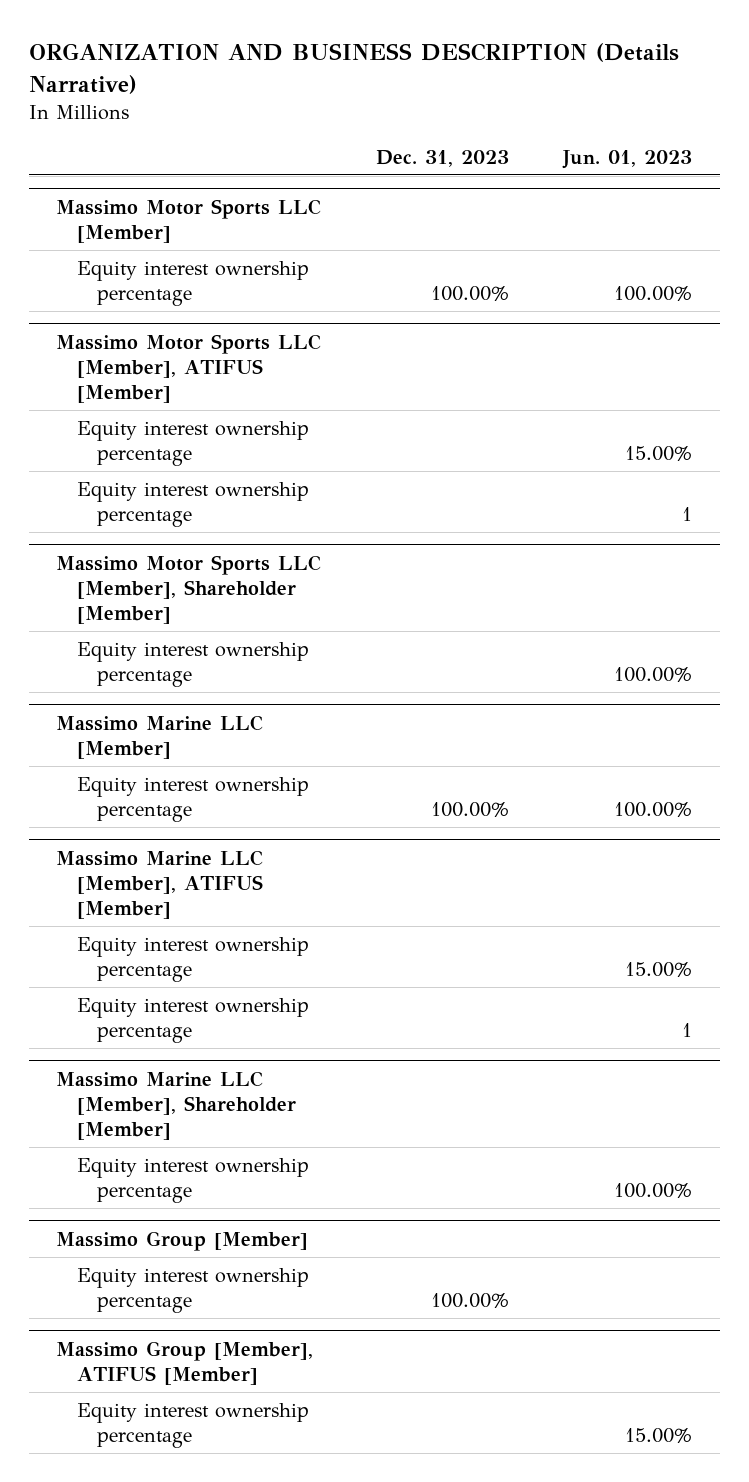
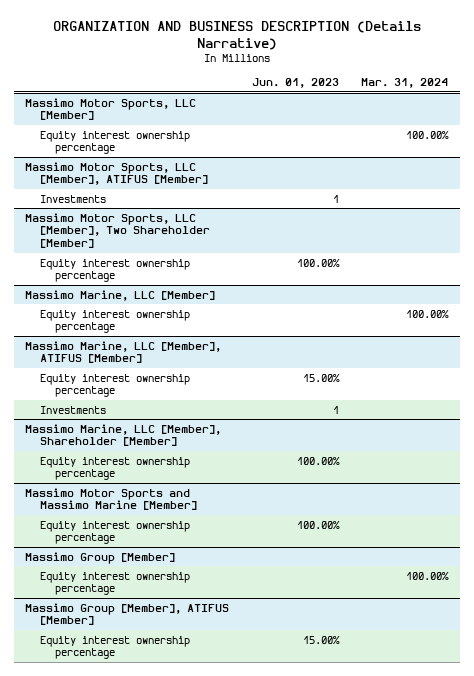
- | Dec. 31, 2023 | Jun. 01, 2023
+ | Jun. 01, 2023 | Mar. 31, 2024
- Massimo Motor Sports LLC [Member]
+ Massimo Motor Sports, LLC [Member]
+ Equity interest ownership percentage | | 100.00%
+ Massimo Motor Sports, LLC [Member], ATIFUS [Member]
+ Investments | 1 |
+ Massimo Motor Sports, LLC [Member], Two Shareholder [Member]
- Massimo Motor Sports LLC [Member], ATIFUS [Member]
+ Massimo Marine, LLC [Member]
+ Equity interest ownership percentage | | 100.00%
+ Massimo Marine, LLC [Member], ATIFUS [Member]
- Equity interest ownership percentage | | 1
- Massimo Motor Sports LLC [Member], Shareholder [Member]
- Equity interest ownership percentage | | 100.00%
- Massimo Marine LLC [Member]
+ Investments | 1 |
+ Massimo Marine, LLC [Member], Shareholder [Member]
- Massimo Marine LLC [Member], ATIFUS [Member]
- Equity interest ownership percentage | | 15.00%
- Equity interest ownership percentage | | 1
- Massimo Marine LLC [Member], Shareholder [Member]
+ Massimo Motor Sports and Massimo Marine [Member]

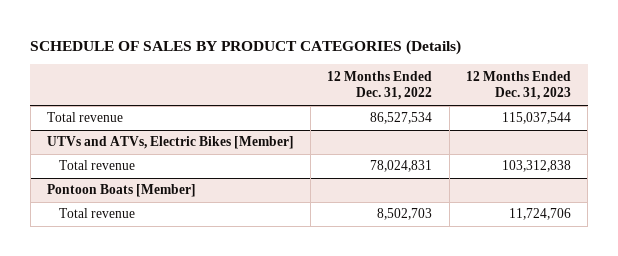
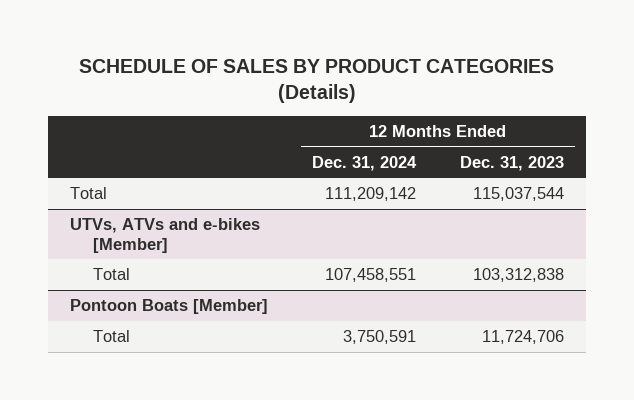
- | 12 Months Ended Dec. 31, 2022 | 12 Months Ended Dec. 31, 2023
+ | 12 Months Ended Dec. 31, 2024 | 12 Months Ended Dec. 31, 2023
- Total revenue | 86,527,534 | 115,037,544
- UTVs and ATVs, Electric Bikes [Member]
- Total revenue | 78,024,831 | 103,312,838
+ Total | 111,209,142 | 115,037,544
+ UTVs, ATVs and e-bikes [Member]
+ Total | 107,458,551 | 103,312,838
@ Pontoon Boats [Member]
- Total revenue | 8,502,703 | 11,724,706
+ Total | 3,750,591 | 11,724,706

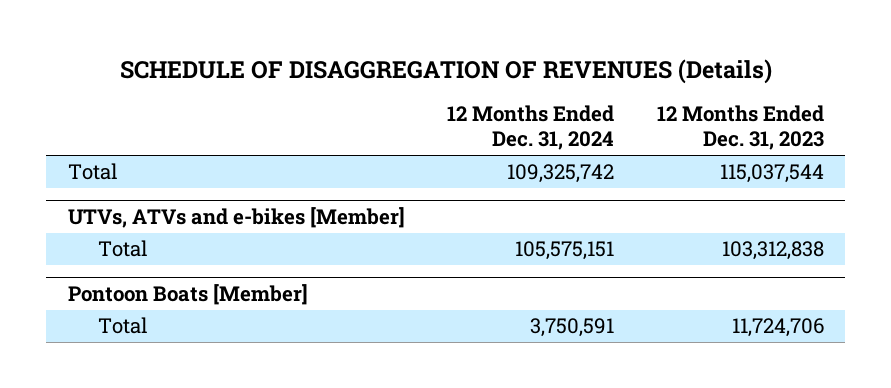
- SCHEDULE OF SALES BY PRODUCT CATEGORIES (Details)
+ SCHEDULE OF DISAGGREGATION OF REVENUES (Details)
- Total | 111,209,142 | 115,037,544
+ Total | 109,325,742 | 115,037,544
@ UTVs, ATVs and e-bikes [Member]
- Total | 107,458,551 | 103,312,838
+ Total | 105,575,151 | 103,312,838

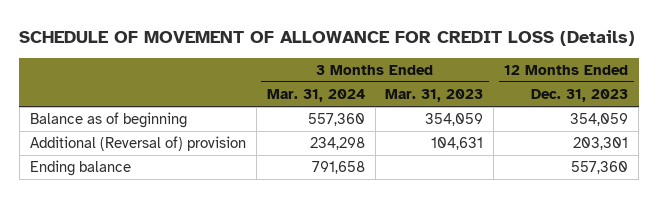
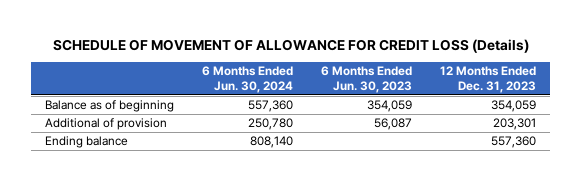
- | 3 Months Ended Mar. 31, 2024 | 3 Months Ended Mar. 31, 2023 | 12 Months Ended Dec. 31, 2023
+ | 6 Months Ended Jun. 30, 2024 | 6 Months Ended Jun. 30, 2023 | 12 Months Ended Dec. 31, 2023
- Additional (Reversal of) provision | 234,298 | 104,631 | 203,301
+ Additional of provision | 250,780 | 56,087 | 203,301

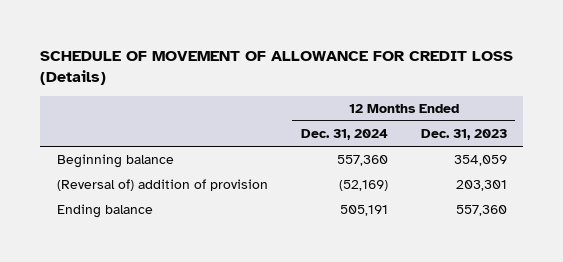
- | 6 Months Ended Jun. 30, 2024 | 6 Months Ended Jun. 30, 2023 | 12 Months Ended Dec. 31, 2023
+ | 12 Months Ended Dec. 31, 2024 | 12 Months Ended Dec. 31, 2023
- Balance as of beginning | 557,360 | 354,059 | 354,059
- Additional of provision | 250,780 | 56,087 | 203,301
+ Beginning balance | 557,360 | 354,059
+ (Reversal of) addition of provision | (52,169) | 203,301

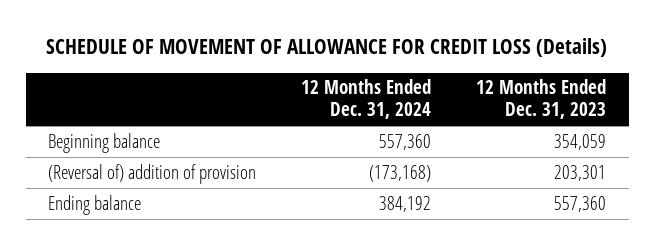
- (Reversal of) addition of provision | (52,169) | 203,301
- Ending balance | 505,191 | 557,360
+ (Reversal of) addition of provision | (173,168) | 203,301
+ Ending balance | 384,192 | 557,360

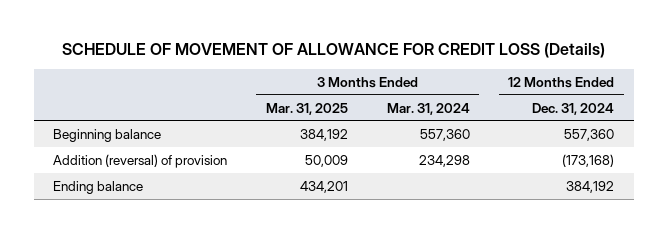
- | 12 Months Ended Dec. 31, 2024 | 12 Months Ended Dec. 31, 2023
+ | 3 Months Ended Mar. 31, 2025 | 3 Months Ended Mar. 31, 2024 | 12 Months Ended Dec. 31, 2024
- (Reversal of) addition of provision | (173,168) | 203,301
+ Addition (reversal) of provision | 50,009 | 234,298 | (173,168)

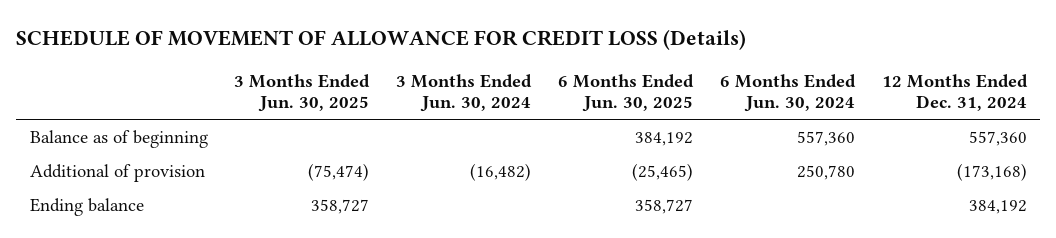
- | 3 Months Ended Mar. 31, 2025 | 3 Months Ended Mar. 31, 2024 | 12 Months Ended Dec. 31, 2024
+ | 3 Months Ended Jun. 30, 2025 | 3 Months Ended Jun. 30, 2024 | 6 Months Ended Jun. 30, 2025 | 6 Months Ended Jun. 30, 2024 | 12 Months Ended Dec. 31, 2024
- Beginning balance | 384,192 | 557,360 | 557,360
- Addition (reversal) of provision | 50,009 | 234,298 | (173,168)
+ Balance as of beginning | | | 384,192 | 557,360 | 557,360
+ Additional of provision | (75,474) | (16,482) | (25,465) | 250,780 | (173,168)

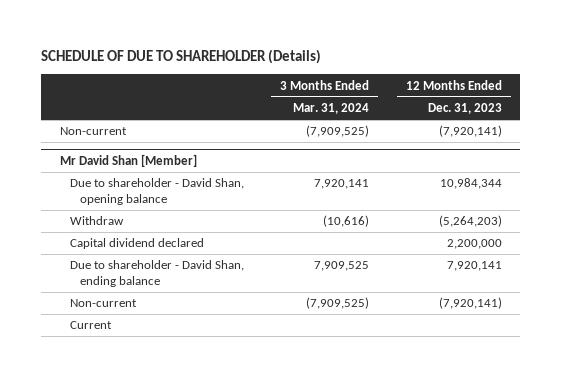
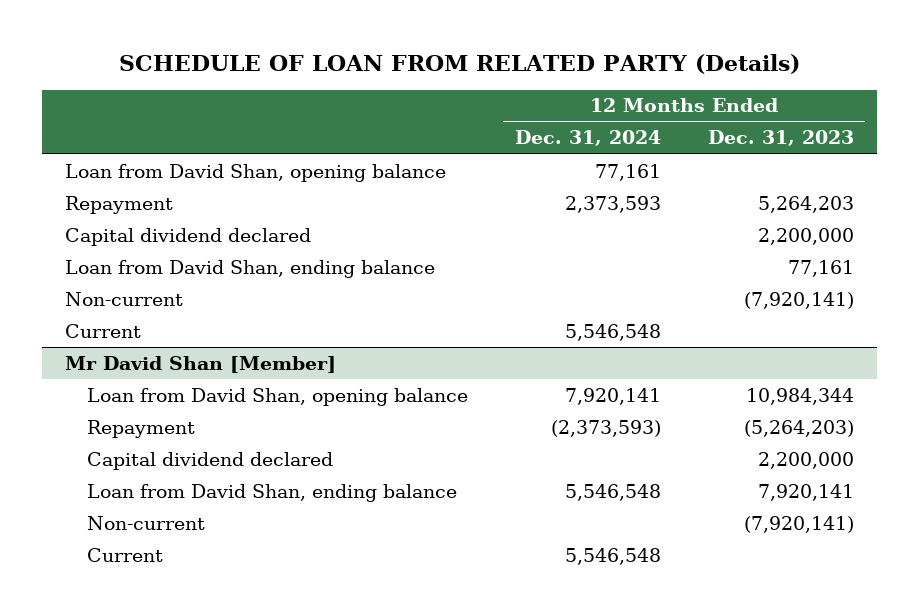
- SCHEDULE OF DUE TO SHAREHOLDER (Details)
+ SCHEDULE OF LOAN FROM RELATED PARTY (Details)
- | 3 Months Ended Mar. 31, 2024 | 12 Months Ended Dec. 31, 2023
+ | 12 Months Ended Dec. 31, 2024 | 12 Months Ended Dec. 31, 2023
+ Loan from David Shan, opening balance | 77,161 |
+ Repayment | 2,373,593 | 5,264,203
+ Capital dividend declared | | 2,200,000
+ Loan from David Shan, ending balance | | 77,161
+ Current | 5,546,548 |
@ Mr David Shan [Member]
- Due to shareholder - David Shan, opening balance | 7,920,141 | 10,984,344
- Withdraw | (10,616) | (5,264,203)
+ Loan from David Shan, opening balance | 7,920,141 | 10,984,344
+ Repayment | (2,373,593) | (5,264,203)
- Due to shareholder - David Shan, ending balance | 7,909,525 | 7,920,141
+ Loan from David Shan, ending balance | 5,546,548 | 7,920,141

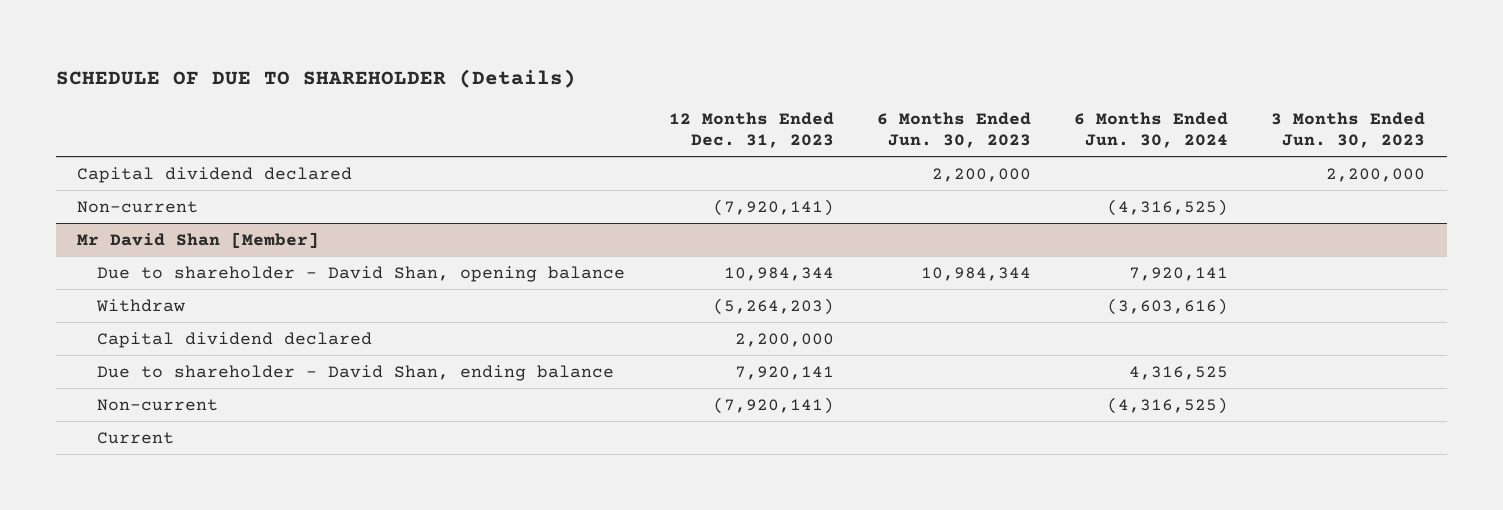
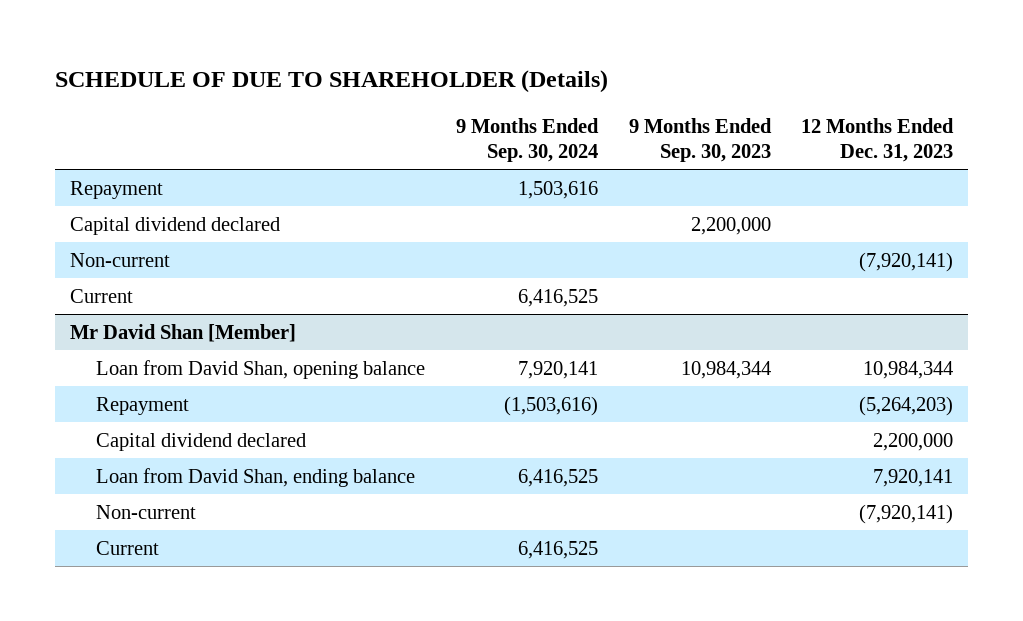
- | 12 Months Ended Dec. 31, 2023 | 6 Months Ended Jun. 30, 2023 | 6 Months Ended Jun. 30, 2024 | 3 Months Ended Jun. 30, 2023
+ | 9 Months Ended Sep. 30, 2024 | 9 Months Ended Sep. 30, 2023 | 12 Months Ended Dec. 31, 2023
+ Repayment | 1,503,616 | |
+ Current | 6,416,525 | |
@ Mr David Shan [Member]
- Due to shareholder - David Shan, opening balance | 10,984,344 | 10,984,344 | 7,920,141 |
- Withdraw | (5,264,203) | | (3,603,616) |
+ Loan from David Shan, opening balance | 7,920,141 | 10,984,344 | 10,984,344
+ Repayment | (1,503,616) | | (5,264,203)
- Due to shareholder - David Shan, ending balance | 7,920,141 | | 4,316,525 |
+ Loan from David Shan, ending balance | 6,416,525 | | 7,920,141

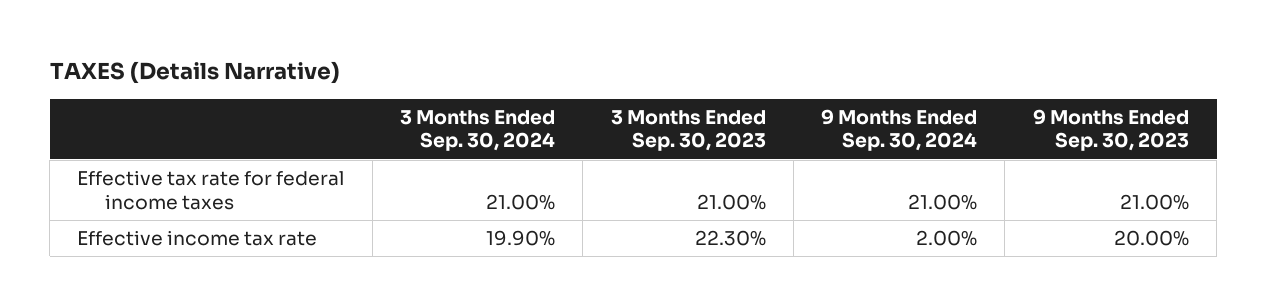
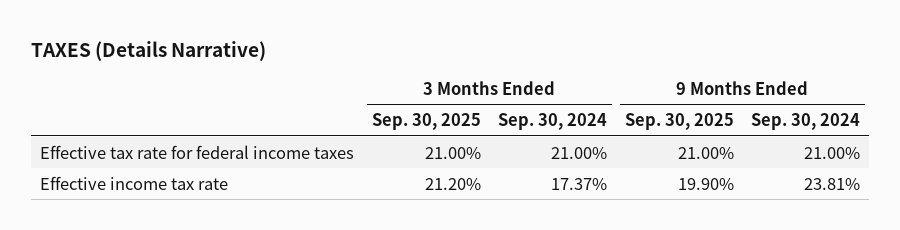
- | 3 Months Ended Sep. 30, 2024 | 3 Months Ended Sep. 30, 2023 | 9 Months Ended Sep. 30, 2024 | 9 Months Ended Sep. 30, 2023
+ | 3 Months Ended Sep. 30, 2025 | 3 Months Ended Sep. 30, 2024 | 9 Months Ended Sep. 30, 2025 | 9 Months Ended Sep. 30, 2024
- Effective income tax rate | 19.90% | 22.30% | 2.00% | 20.00%
+ Effective income tax rate | 21.20% | 17.37% | 19.90% | 23.81%

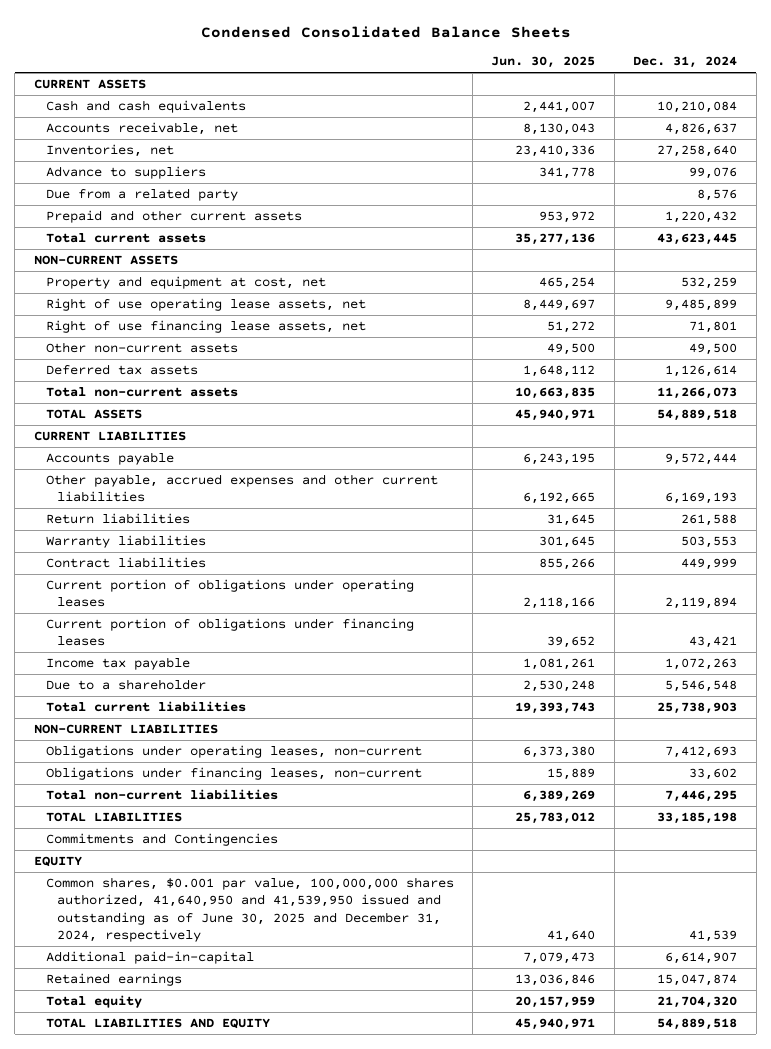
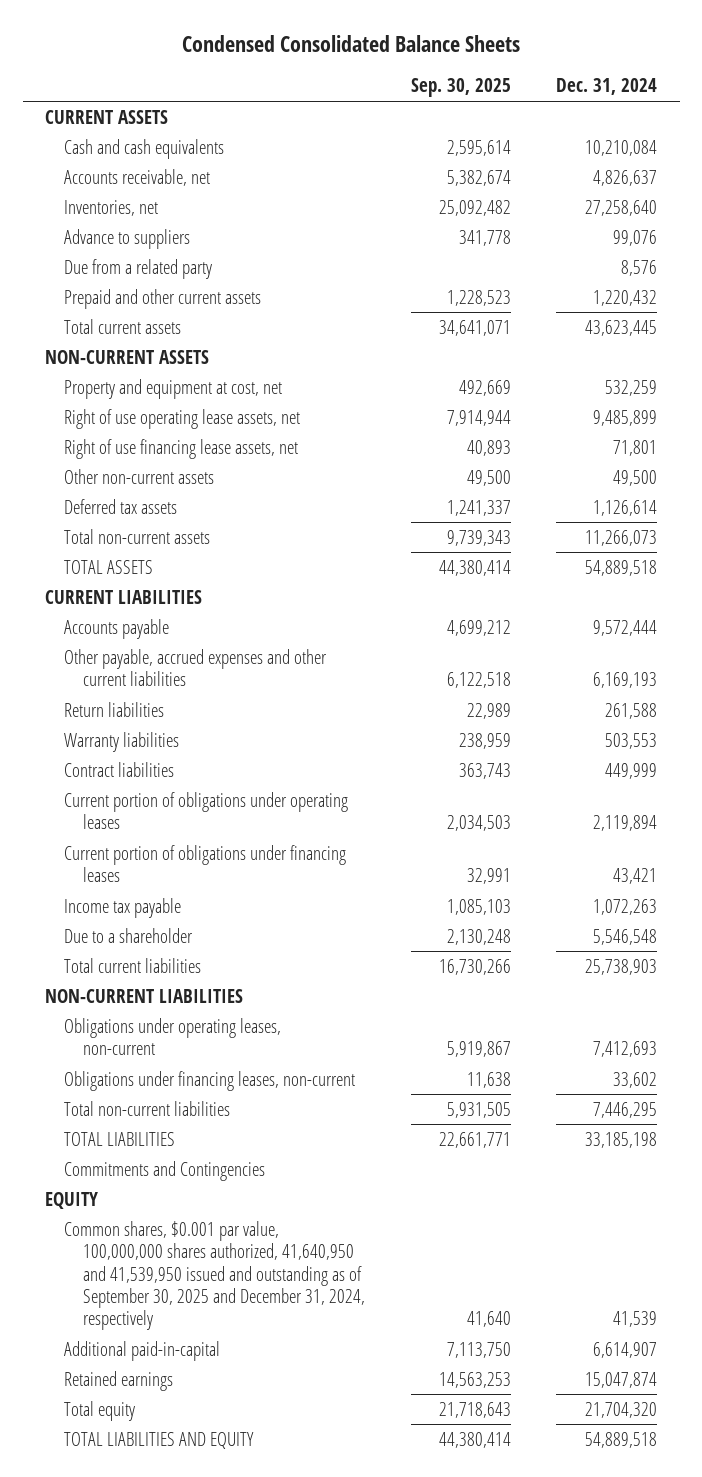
- | Jun. 30, 2025 | Dec. 31, 2024
+ | Sep. 30, 2025 | Dec. 31, 2024
- Common shares, $0.001 par value, 100,000,000 shares authorized, 41,640,950 and 41,539,950 issued and outstanding as of June 30, 2025 and December 31, 2024, respectively | 41,640 | 41,539
+ Common shares, $0.001 par value, 100,000,000 shares authorized, 41,640,950 and 41,539,950 issued and outstanding as of September 30, 2025 and December 31, 2024, respectively | 41,640 | 41,539

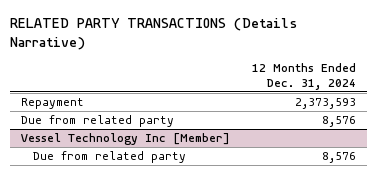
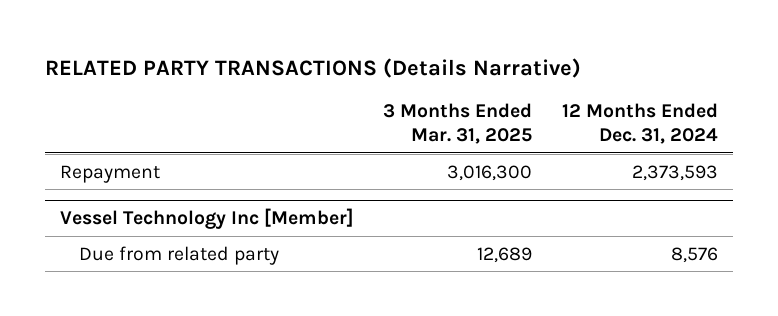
- | 12 Months Ended Dec. 31, 2024
+ | 3 Months Ended Mar. 31, 2025 | 12 Months Ended Dec. 31, 2024
- Due from related party | 8,576

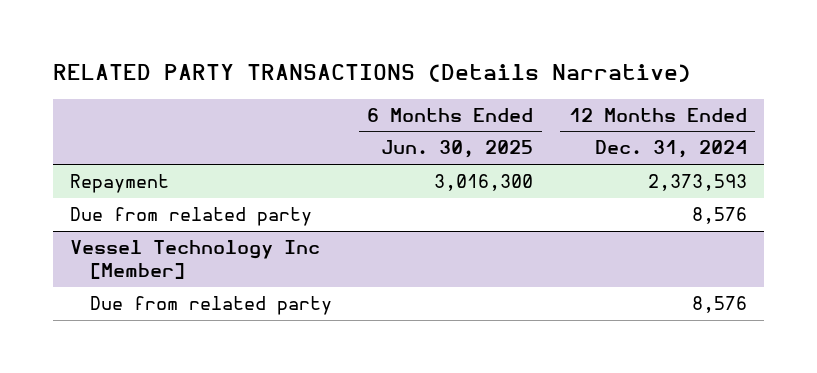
- | 3 Months Ended Mar. 31, 2025 | 12 Months Ended Dec. 31, 2024
+ | 6 Months Ended Jun. 30, 2025 | 12 Months Ended Dec. 31, 2024
+ Due from related party | | 8,576

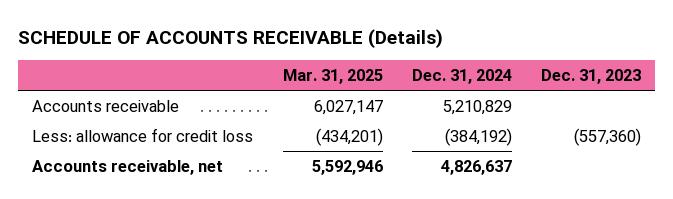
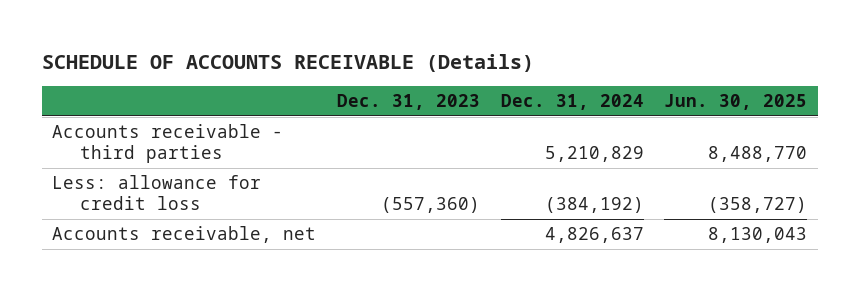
- | Mar. 31, 2025 | Dec. 31, 2024 | Dec. 31, 2023
+ | Dec. 31, 2023 | Dec. 31, 2024 | Jun. 30, 2025
- Accounts receivable | 6,027,147 | 5,210,829 |
+ Accounts receivable - third parties | | 5,210,829 | 8,488,770

